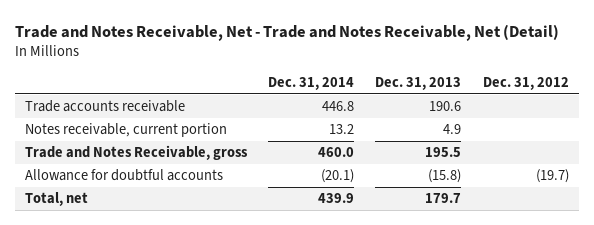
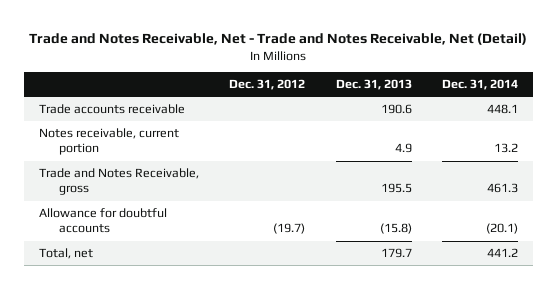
- | Dec. 31, 2014 | Dec. 31, 2013 | Dec. 31, 2012
+ | Dec. 31, 2012 | Dec. 31, 2013 | Dec. 31, 2014
- Trade accounts receivable | 446.8 | 190.6 |
+ Trade accounts receivable | | 190.6 | 448.1
- Trade and Notes Receivable, gross | 460.0 | 195.5 |
+ Trade and Notes Receivable, gross | | 195.5 | 461.3
- Total, net | 439.9 | 179.7 |
+ Total, net | | 179.7 | 441.2

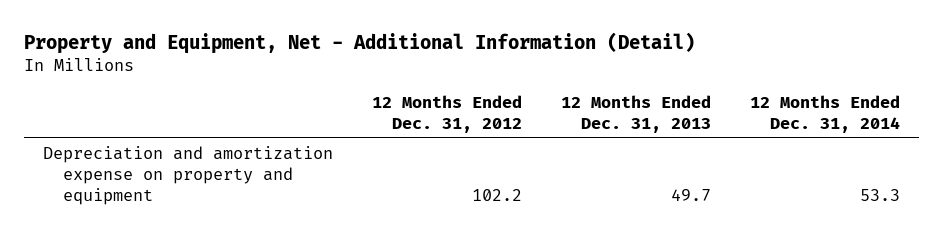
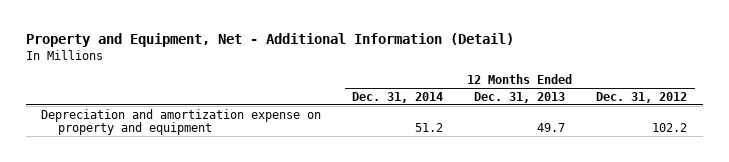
- | 12 Months Ended Dec. 31, 2012 | 12 Months Ended Dec. 31, 2013 | 12 Months Ended Dec. 31, 2014
+ | 12 Months Ended Dec. 31, 2014 | 12 Months Ended Dec. 31, 2013 | 12 Months Ended Dec. 31, 2012
- Depreciation and amortization expense on property and equipment | 102.2 | 49.7 | 53.3
+ Depreciation and amortization expense on property and equipment | 51.2 | 49.7 | 102.2

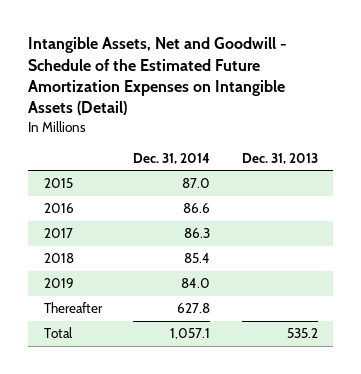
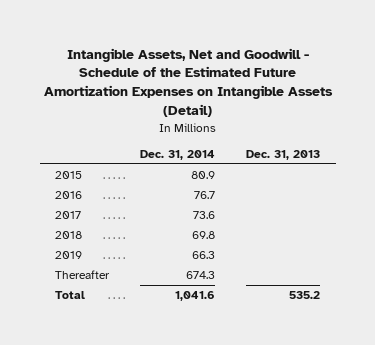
- 2015 | 87.0 |
- 2016 | 86.6 |
- 2017 | 86.3 |
- 2018 | 85.4 |
- 2019 | 84.0 |
- Thereafter | 627.8 |
- Total | 1,057.1 | 535.2
+ 2015 | 80.9 |
+ 2016 | 76.7 |
+ 2017 | 73.6 |
+ 2018 | 69.8 |
+ 2019 | 66.3 |
+ Thereafter | 674.3 |
+ Total | 1,041.6 | 535.2

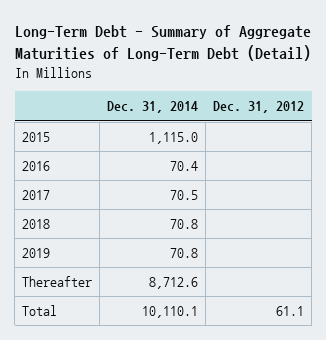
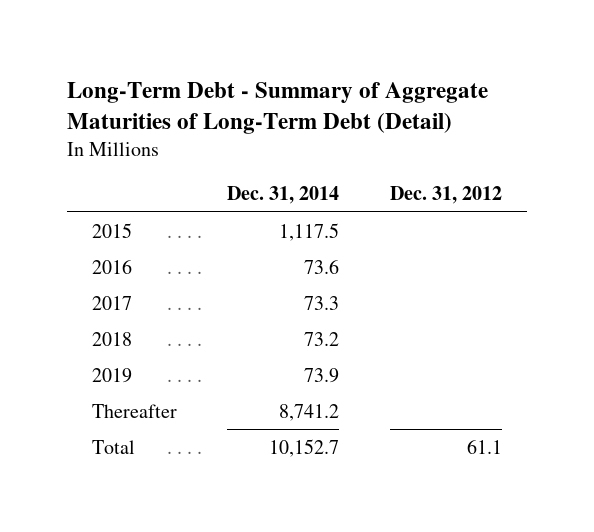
- 2015 | 1,115.0 |
- 2016 | 70.4 |
- 2017 | 70.5 |
- 2018 | 70.8 |
- 2019 | 70.8 |
- Thereafter | 8,712.6 |
- Total | 10,110.1 | 61.1
+ 2015 | 1,117.5 |
+ 2016 | 73.6 |
+ 2017 | 73.3 |
+ 2018 | 73.2 |
+ 2019 | 73.9 |
+ Thereafter | 8,741.2 |
+ Total | 10,152.7 | 61.1

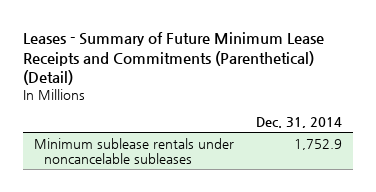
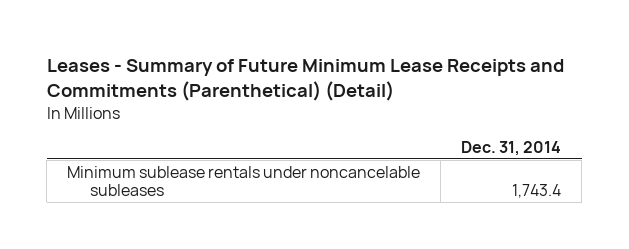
- Minimum sublease rentals under noncancelable subleases | 1,752.9
+ Minimum sublease rentals under noncancelable subleases | 1,743.4

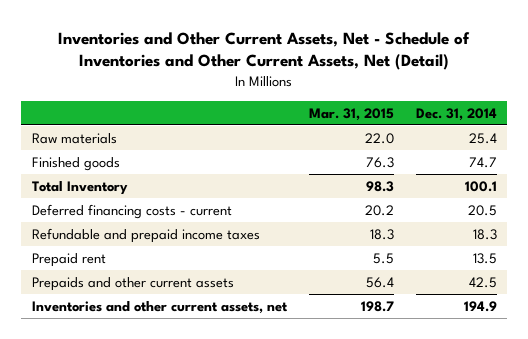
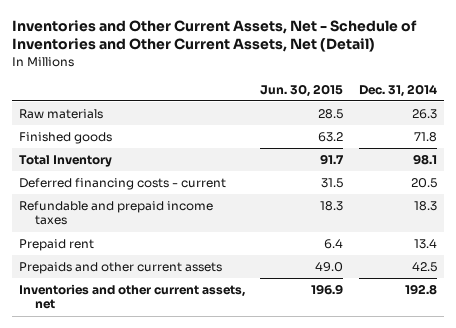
- | Mar. 31, 2015 | Dec. 31, 2014
+ | Jun. 30, 2015 | Dec. 31, 2014
- Raw materials | 22.0 | 25.4
- Finished goods | 76.3 | 74.7
- Total Inventory | 98.3 | 100.1
+ Raw materials | 28.5 | 26.3
+ Finished goods | 63.2 | 71.8
+ Total Inventory | 91.7 | 98.1
- Prepaid rent | 5.5 | 13.5
+ Prepaid rent | 6.4 | 13.4
- Inventories and other current assets, net | 198.7 | 194.9
+ Inventories and other current assets, net | 196.9 | 192.8

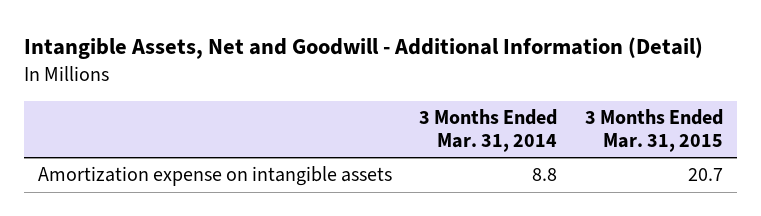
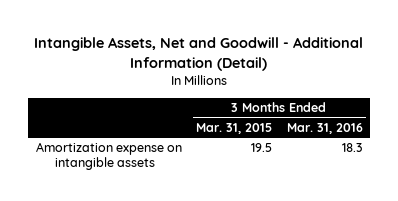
- | 3 Months Ended Mar. 31, 2014 | 3 Months Ended Mar. 31, 2015
+ | 3 Months Ended Mar. 31, 2015 | 3 Months Ended Mar. 31, 2016
- Amortization expense on intangible assets | 8.8 | 20.7
+ Amortization expense on intangible assets | 19.5 | 18.3

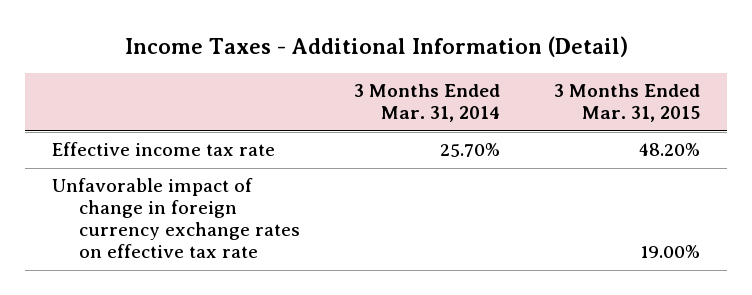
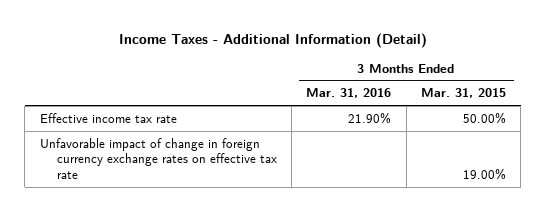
- | 3 Months Ended Mar. 31, 2014 | 3 Months Ended Mar. 31, 2015
+ | 3 Months Ended Mar. 31, 2016 | 3 Months Ended Mar. 31, 2015
- Effective income tax rate | 25.70% | 48.20%
+ Effective income tax rate | 21.90% | 50.00%

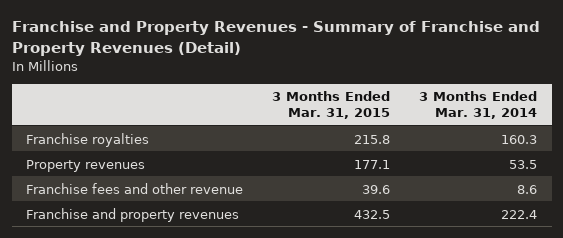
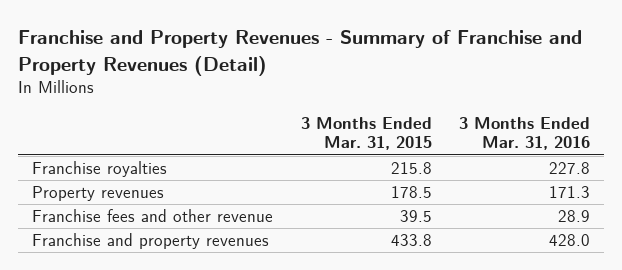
- | 3 Months Ended Mar. 31, 2015 | 3 Months Ended Mar. 31, 2014
+ | 3 Months Ended Mar. 31, 2015 | 3 Months Ended Mar. 31, 2016
- Property revenues | 177.1 | 53.5
- Franchise fees and other revenue | 39.6 | 8.6
- Franchise and property revenues | 432.5 | 222.4
+ Property revenues | 178.5 | 171.3
+ Franchise fees and other revenue | 39.5 | 28.9
+ Franchise and property revenues | 433.8 | 428.0

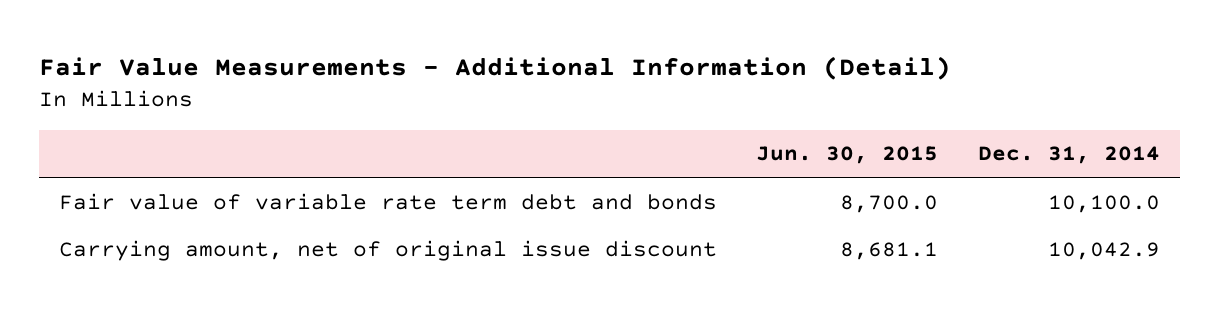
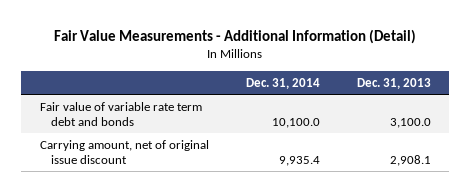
- | Jun. 30, 2015 | Dec. 31, 2014
+ | Dec. 31, 2014 | Dec. 31, 2013
- Carrying amount, net of original issue discount | 8,681.1 | 10,042.9
+ Carrying amount, net of original issue discount | 9,935.4 | 2,908.1

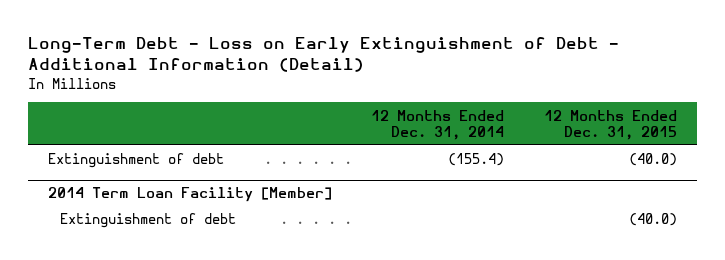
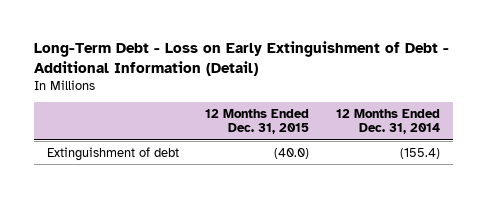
- | 12 Months Ended Dec. 31, 2014 | 12 Months Ended Dec. 31, 2015
+ | 12 Months Ended Dec. 31, 2015 | 12 Months Ended Dec. 31, 2014
- 2014 Term Loan Facility [Member]
- Extinguishment of debt | | (40.0)

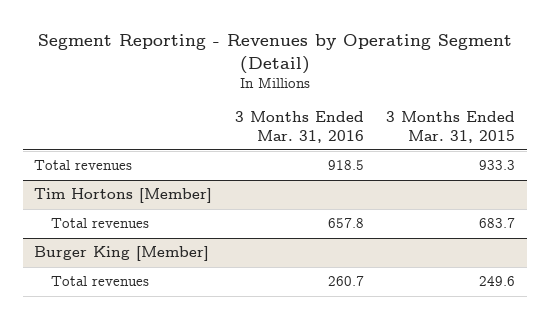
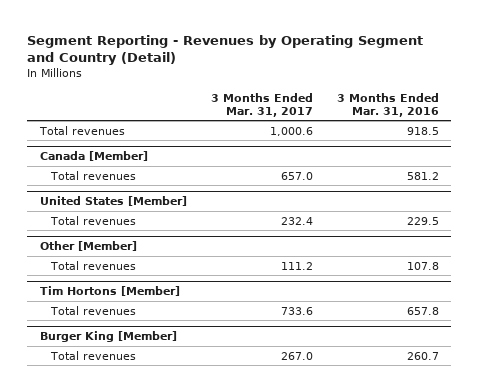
- Segment Reporting - Revenues by Operating Segment (Detail)
+ Segment Reporting - Revenues by Operating Segment and Country (Detail)
- | 3 Months Ended Mar. 31, 2016 | 3 Months Ended Mar. 31, 2015
+ | 3 Months Ended Mar. 31, 2017 | 3 Months Ended Mar. 31, 2016
+ Canada [Member]
+ Total revenues | 657.0 | 581.2
+ United States [Member]
+ Total revenues | 232.4 | 229.5
+ Other [Member]
+ Total revenues | 111.2 | 107.8

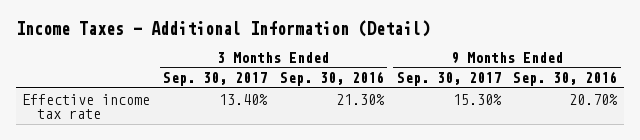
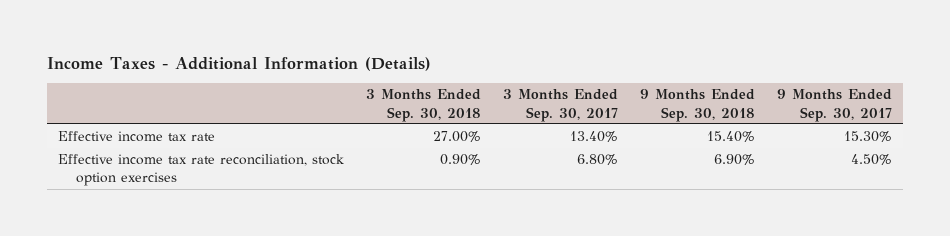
- Income Taxes - Additional Information (Detail)
+ Income Taxes - Additional Information (Details)
- | 3 Months Ended Sep. 30, 2017 | 3 Months Ended Sep. 30, 2016 | 9 Months Ended Sep. 30, 2017 | 9 Months Ended Sep. 30, 2016
+ | 3 Months Ended Sep. 30, 2018 | 3 Months Ended Sep. 30, 2017 | 9 Months Ended Sep. 30, 2018 | 9 Months Ended Sep. 30, 2017
+ Effective income tax rate reconciliation, stock option exercises | 0.90% | 6.80% | 6.90% | 4.50%

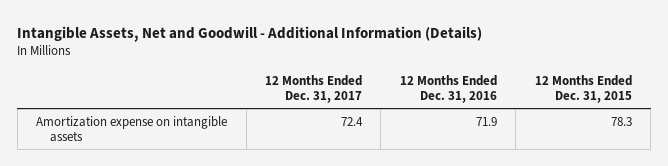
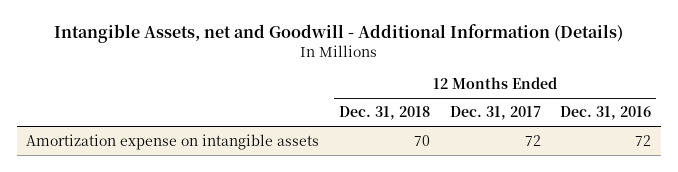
- Intangible Assets, Net and Goodwill - Additional Information (Details)
+ Intangible Assets, net and Goodwill - Additional Information (Details)
- | 12 Months Ended Dec. 31, 2017 | 12 Months Ended Dec. 31, 2016 | 12 Months Ended Dec. 31, 2015
+ | 12 Months Ended Dec. 31, 2018 | 12 Months Ended Dec. 31, 2017 | 12 Months Ended Dec. 31, 2016
- Amortization expense on intangible assets | 72.4 | 71.9 | 78.3
+ Amortization expense on intangible assets | 70 | 72 | 72

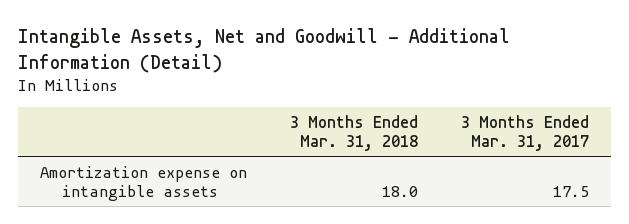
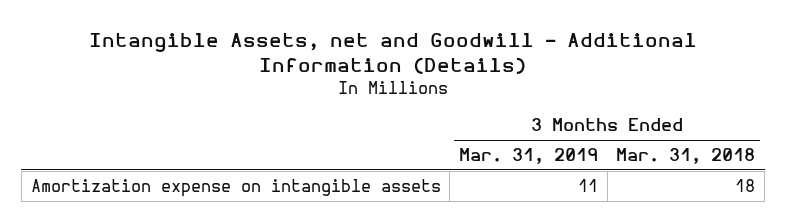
- Intangible Assets, Net and Goodwill - Additional Information (Detail)
+ Intangible Assets, net and Goodwill - Additional Information (Details)
- | 3 Months Ended Mar. 31, 2018 | 3 Months Ended Mar. 31, 2017
+ | 3 Months Ended Mar. 31, 2019 | 3 Months Ended Mar. 31, 2018
- Amortization expense on intangible assets | 18.0 | 17.5
+ Amortization expense on intangible assets | 11 | 18

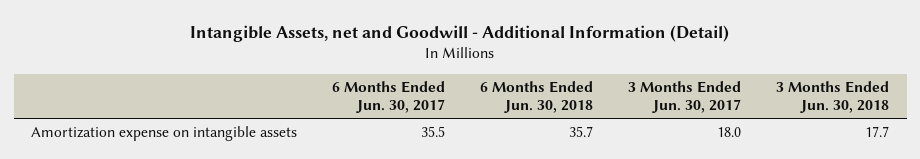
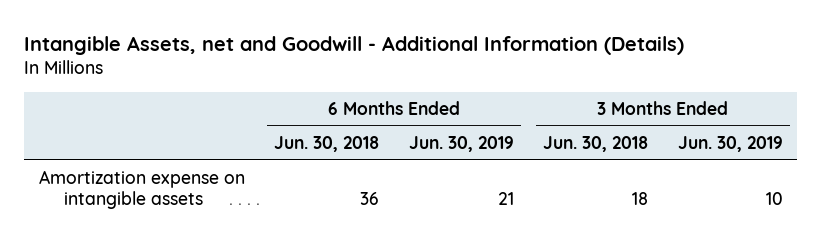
- Intangible Assets, net and Goodwill - Additional Information (Detail)
+ Intangible Assets, net and Goodwill - Additional Information (Details)
- | 6 Months Ended Jun. 30, 2017 | 6 Months Ended Jun. 30, 2018 | 3 Months Ended Jun. 30, 2017 | 3 Months Ended Jun. 30, 2018
+ | 6 Months Ended Jun. 30, 2018 | 6 Months Ended Jun. 30, 2019 | 3 Months Ended Jun. 30, 2018 | 3 Months Ended Jun. 30, 2019
- Amortization expense on intangible assets | 35.5 | 35.7 | 18.0 | 17.7
+ Amortization expense on intangible assets | 36 | 21 | 18 | 10

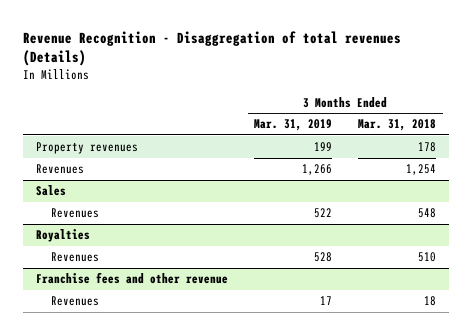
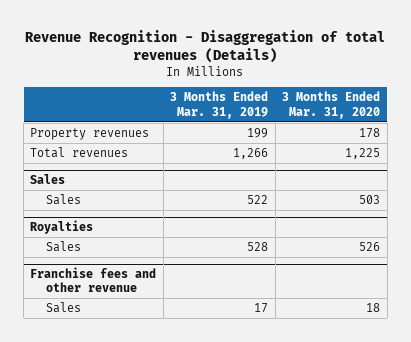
- | 3 Months Ended Mar. 31, 2019 | 3 Months Ended Mar. 31, 2018
+ | 3 Months Ended Mar. 31, 2019 | 3 Months Ended Mar. 31, 2020
- Revenues | 1,266 | 1,254
+ Total revenues | 1,266 | 1,225
@ Sales
- Revenues | 522 | 548
+ Sales | 522 | 503
@ Royalties
- Revenues | 528 | 510
+ Sales | 528 | 526
@ Franchise fees and other revenue
- Revenues | 17 | 18
+ Sales | 17 | 18

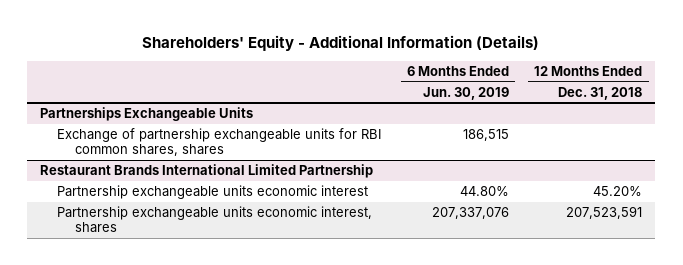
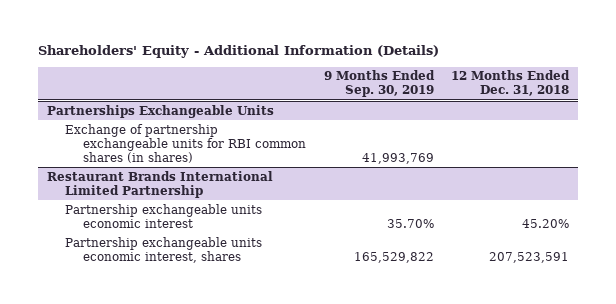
- | 6 Months Ended Jun. 30, 2019 | 12 Months Ended Dec. 31, 2018
+ | 9 Months Ended Sep. 30, 2019 | 12 Months Ended Dec. 31, 2018
@ Partnerships Exchangeable Units
- Exchange of partnership exchangeable units for RBI common shares, shares | 186,515 |
+ Exchange of partnership exchangeable units for RBI common shares (in shares) | 41,993,769 |

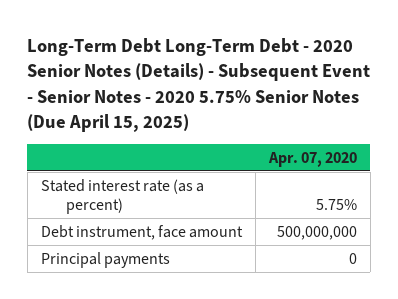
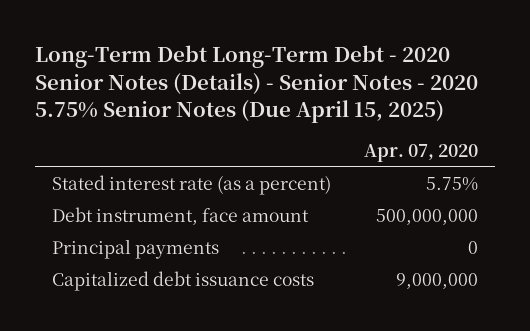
- Long-Term Debt Long-Term Debt - 2020 Senior Notes (Details) - Subsequent Event - Senior Notes - 2020 5.75% Senior Notes (Due April 15, 2025)
+ Long-Term Debt Long-Term Debt - 2020 Senior Notes (Details) - Senior Notes - 2020 5.75% Senior Notes (Due April 15, 2025)
+ Capitalized debt issuance costs | 9,000,000

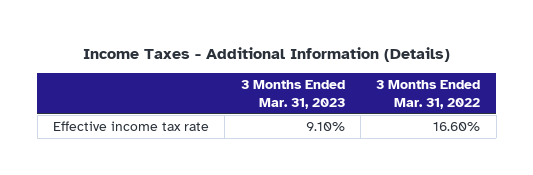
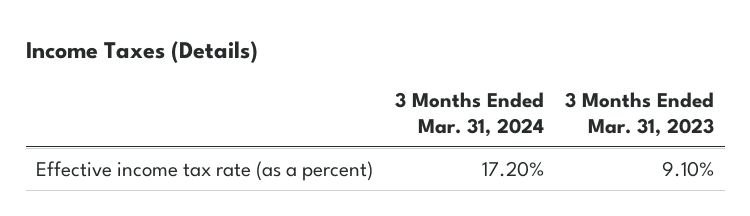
- Income Taxes - Additional Information (Details)
+ Income Taxes (Details)
- | 3 Months Ended Mar. 31, 2023 | 3 Months Ended Mar. 31, 2022
+ | 3 Months Ended Mar. 31, 2024 | 3 Months Ended Mar. 31, 2023
- Effective income tax rate | 9.10% | 16.60%
+ Effective income tax rate (as a percent) | 17.20% | 9.10%

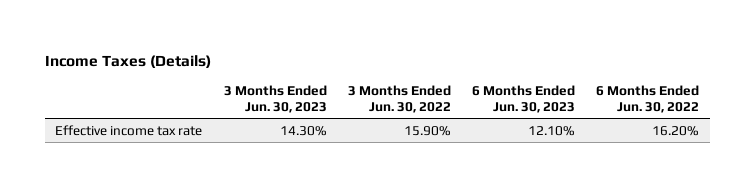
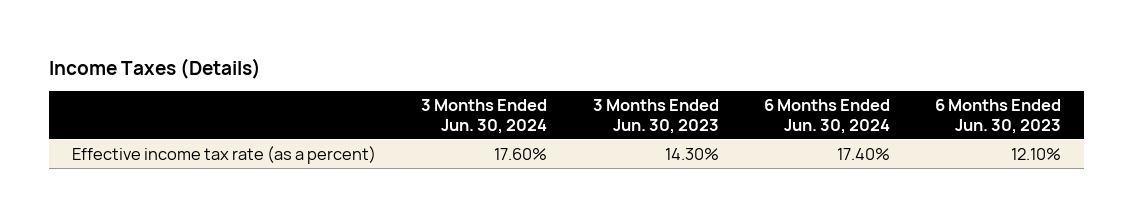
- | 3 Months Ended Jun. 30, 2023 | 3 Months Ended Jun. 30, 2022 | 6 Months Ended Jun. 30, 2023 | 6 Months Ended Jun. 30, 2022
+ | 3 Months Ended Jun. 30, 2024 | 3 Months Ended Jun. 30, 2023 | 6 Months Ended Jun. 30, 2024 | 6 Months Ended Jun. 30, 2023
- Effective income tax rate | 14.30% | 15.90% | 12.10% | 16.20%
+ Effective income tax rate (as a percent) | 17.60% | 14.30% | 17.40% | 12.10%

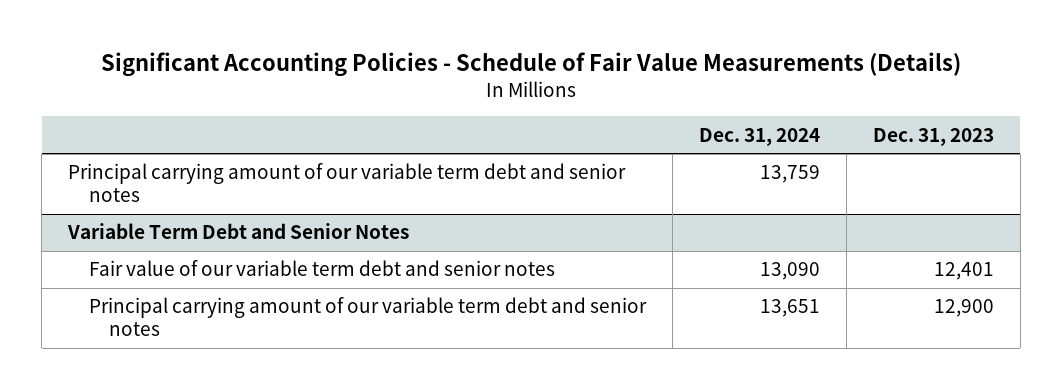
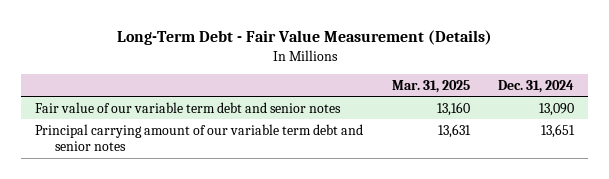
- Significant Accounting Policies - Schedule of Fair Value Measurements (Details)
+ Long-Term Debt - Fair Value Measurement (Details)
- | Dec. 31, 2024 | Dec. 31, 2023
+ | Mar. 31, 2025 | Dec. 31, 2024
- Principal carrying amount of our variable term debt and senior notes | 13,759 |
- Variable Term Debt and Senior Notes

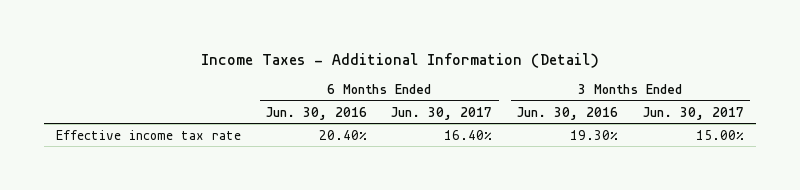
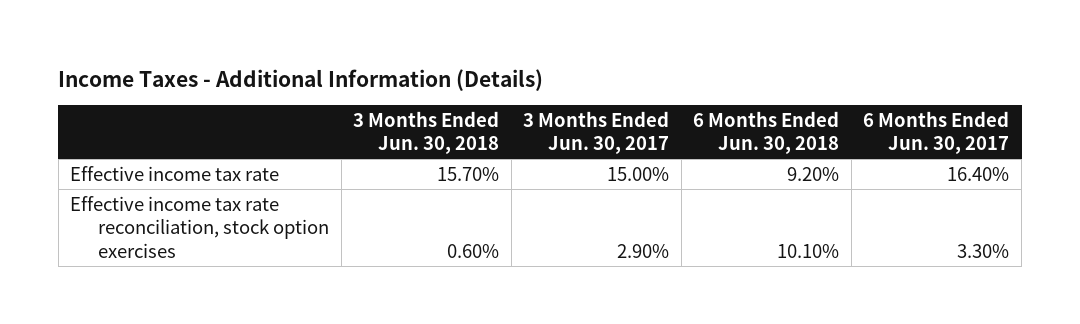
- Income Taxes - Additional Information (Detail)
+ Income Taxes - Additional Information (Details)
- | 6 Months Ended Jun. 30, 2016 | 6 Months Ended Jun. 30, 2017 | 3 Months Ended Jun. 30, 2016 | 3 Months Ended Jun. 30, 2017
+ | 3 Months Ended Jun. 30, 2018 | 3 Months Ended Jun. 30, 2017 | 6 Months Ended Jun. 30, 2018 | 6 Months Ended Jun. 30, 2017
+ Effective income tax rate reconciliation, stock option exercises | 0.60% | 2.90% | 10.10% | 3.30%

